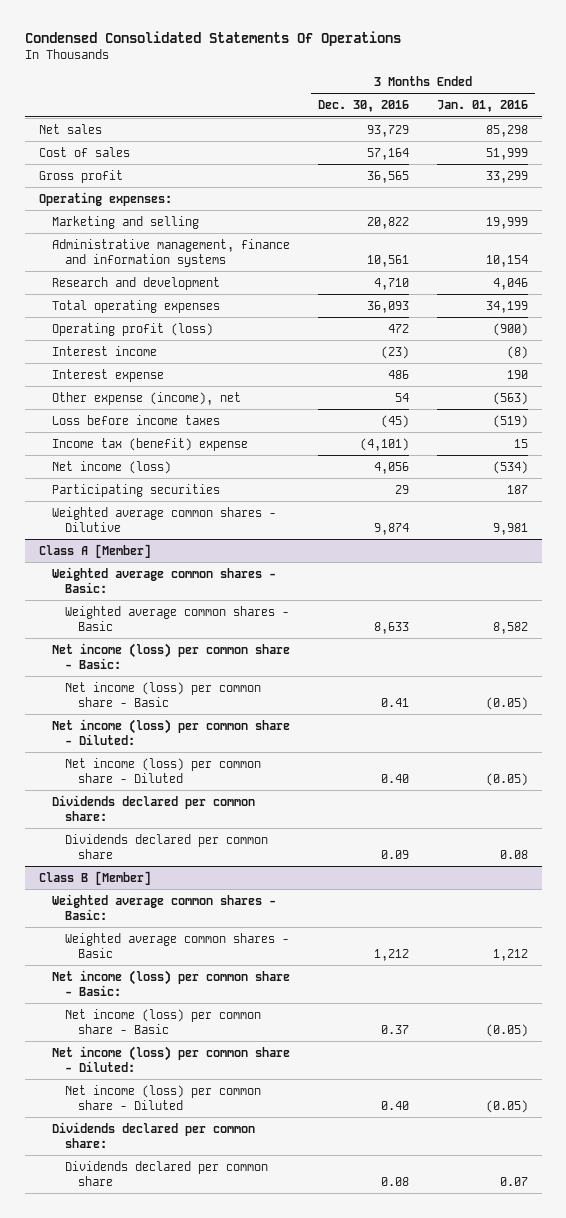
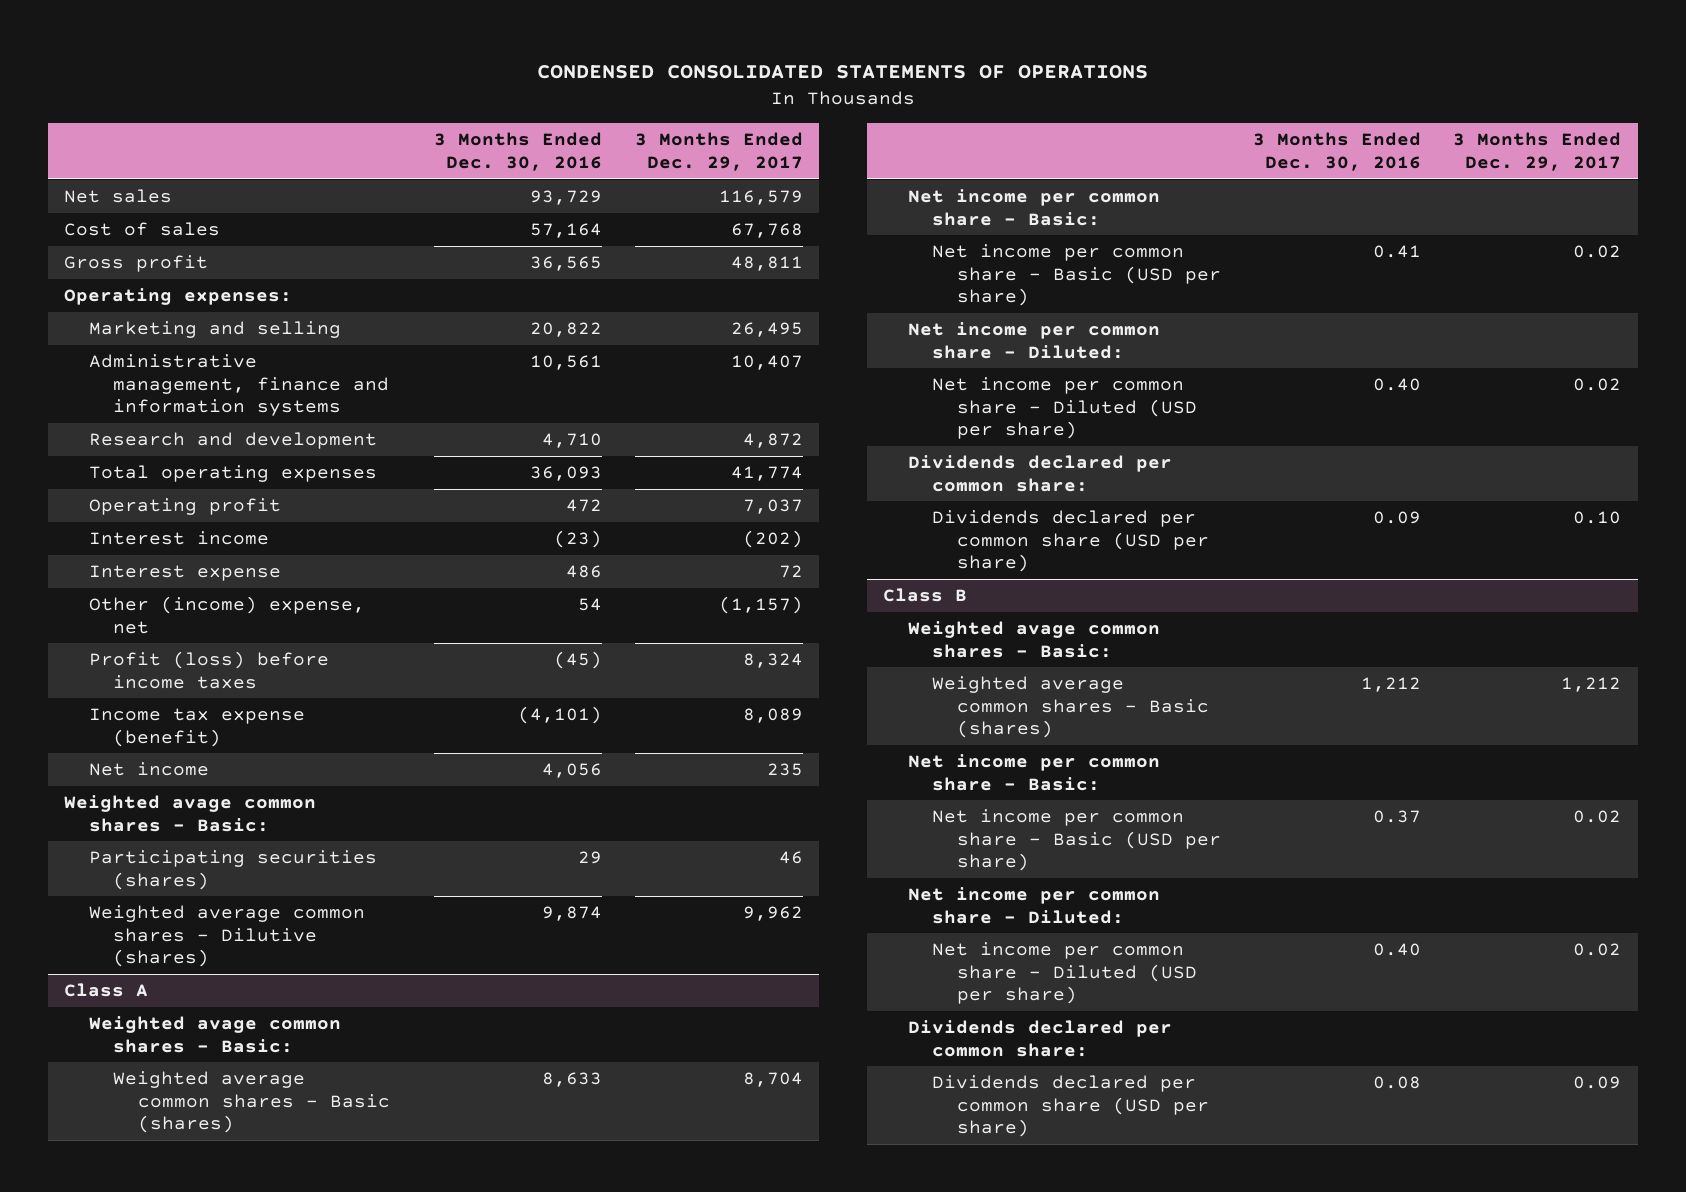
- Condensed Consolidated Statements Of Operations
+ CONDENSED CONSOLIDATED STATEMENTS OF OPERATIONS
- | 3 Months Ended Dec. 30, 2016 | 3 Months Ended Jan. 01, 2016
+ | 3 Months Ended Dec. 30, 2016 | 3 Months Ended Dec. 29, 2017
- Operating profit (loss) | 472 | (900)
+ Operating profit | 472 | 7,037
- Other expense (income), net | 54 | (563)
- Loss before income taxes | (45) | (519)
- Income tax (benefit) expense | (4,101) | 15
- Net income (loss) | 4,056 | (534)
- Participating securities | 29 | 187
- Weighted average common shares - Dilutive | 9,874 | 9,981
- Class A [Member]
- Weighted average common shares - Basic:
- Weighted average common shares - Basic | 8,633 | 8,582
- Net income (loss) per common share - Basic:
- Net income (loss) per common share - Basic | 0.41 | (0.05)
- Net income (loss) per common share - Diluted:
- Net income (loss) per common share - Diluted | 0.40 | (0.05)
+ Other (income) expense, net | 54 | (1,157)
+ Profit (loss) before income taxes | (45) | 8,324
+ Income tax expense (benefit) | (4,101) | 8,089
+ Net income | 4,056 | 235
+ Weighted avage common shares - Basic:
+ Participating securities (shares) | 29 | 46
+ Weighted average common shares - Dilutive (shares) | 9,874 | 9,962
+ Class A
+ Weighted avage common shares - Basic:
+ Weighted average common shares - Basic (shares) | 8,633 | 8,704
+ Net income per common share - Basic:
+ Net income per common share - Basic (USD per share) | 0.41 | 0.02
+ Net income per common share - Diluted:
+ Net income per common share - Diluted (USD per share) | 0.40 | 0.02
- Dividends declared per common share | 0.09 | 0.08
- Class B [Member]
- Weighted average common shares - Basic:
- Weighted average common shares - Basic | 1,212 | 1,212
- Net income (loss) per common share - Basic:
- Net income (loss) per common share - Basic | 0.37 | (0.05)
- Net income (loss) per common share - Diluted:
- Net income (loss) per common share - Diluted | 0.40 | (0.05)
+ Dividends declared per common share (USD per share) | 0.09 | 0.10
+ Class B
+ Weighted avage common shares - Basic:
+ Weighted average common shares - Basic (shares) | 1,212 | 1,212
+ Net income per common share - Basic:
+ Net income per common share - Basic (USD per share) | 0.37 | 0.02
+ Net income per common share - Diluted:
+ Net income per common share - Diluted (USD per share) | 0.40 | 0.02
- Dividends declared per common share | 0.08 | 0.07
+ Dividends declared per common share (USD per share) | 0.08 | 0.09

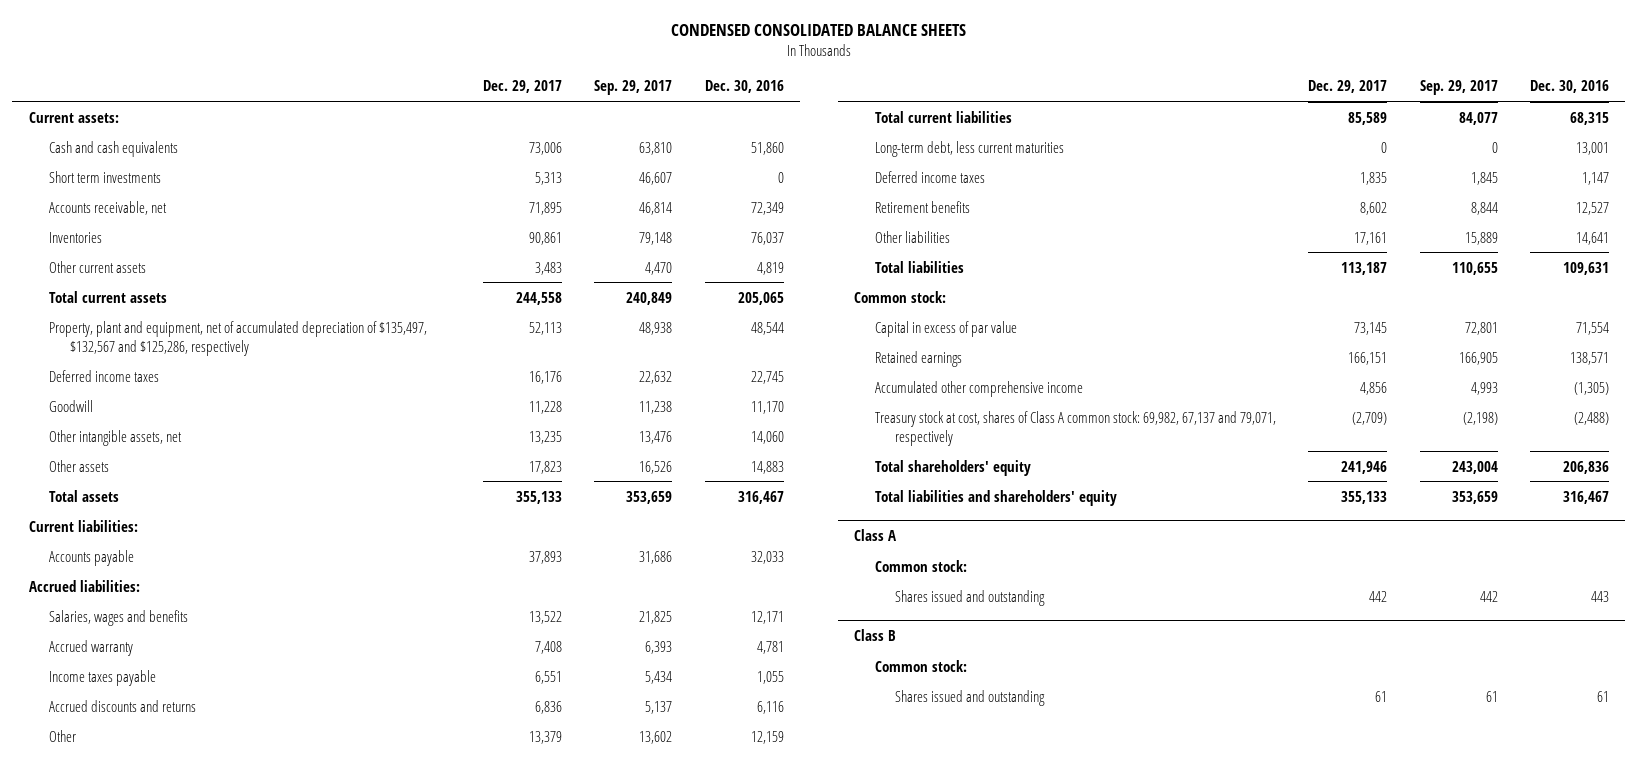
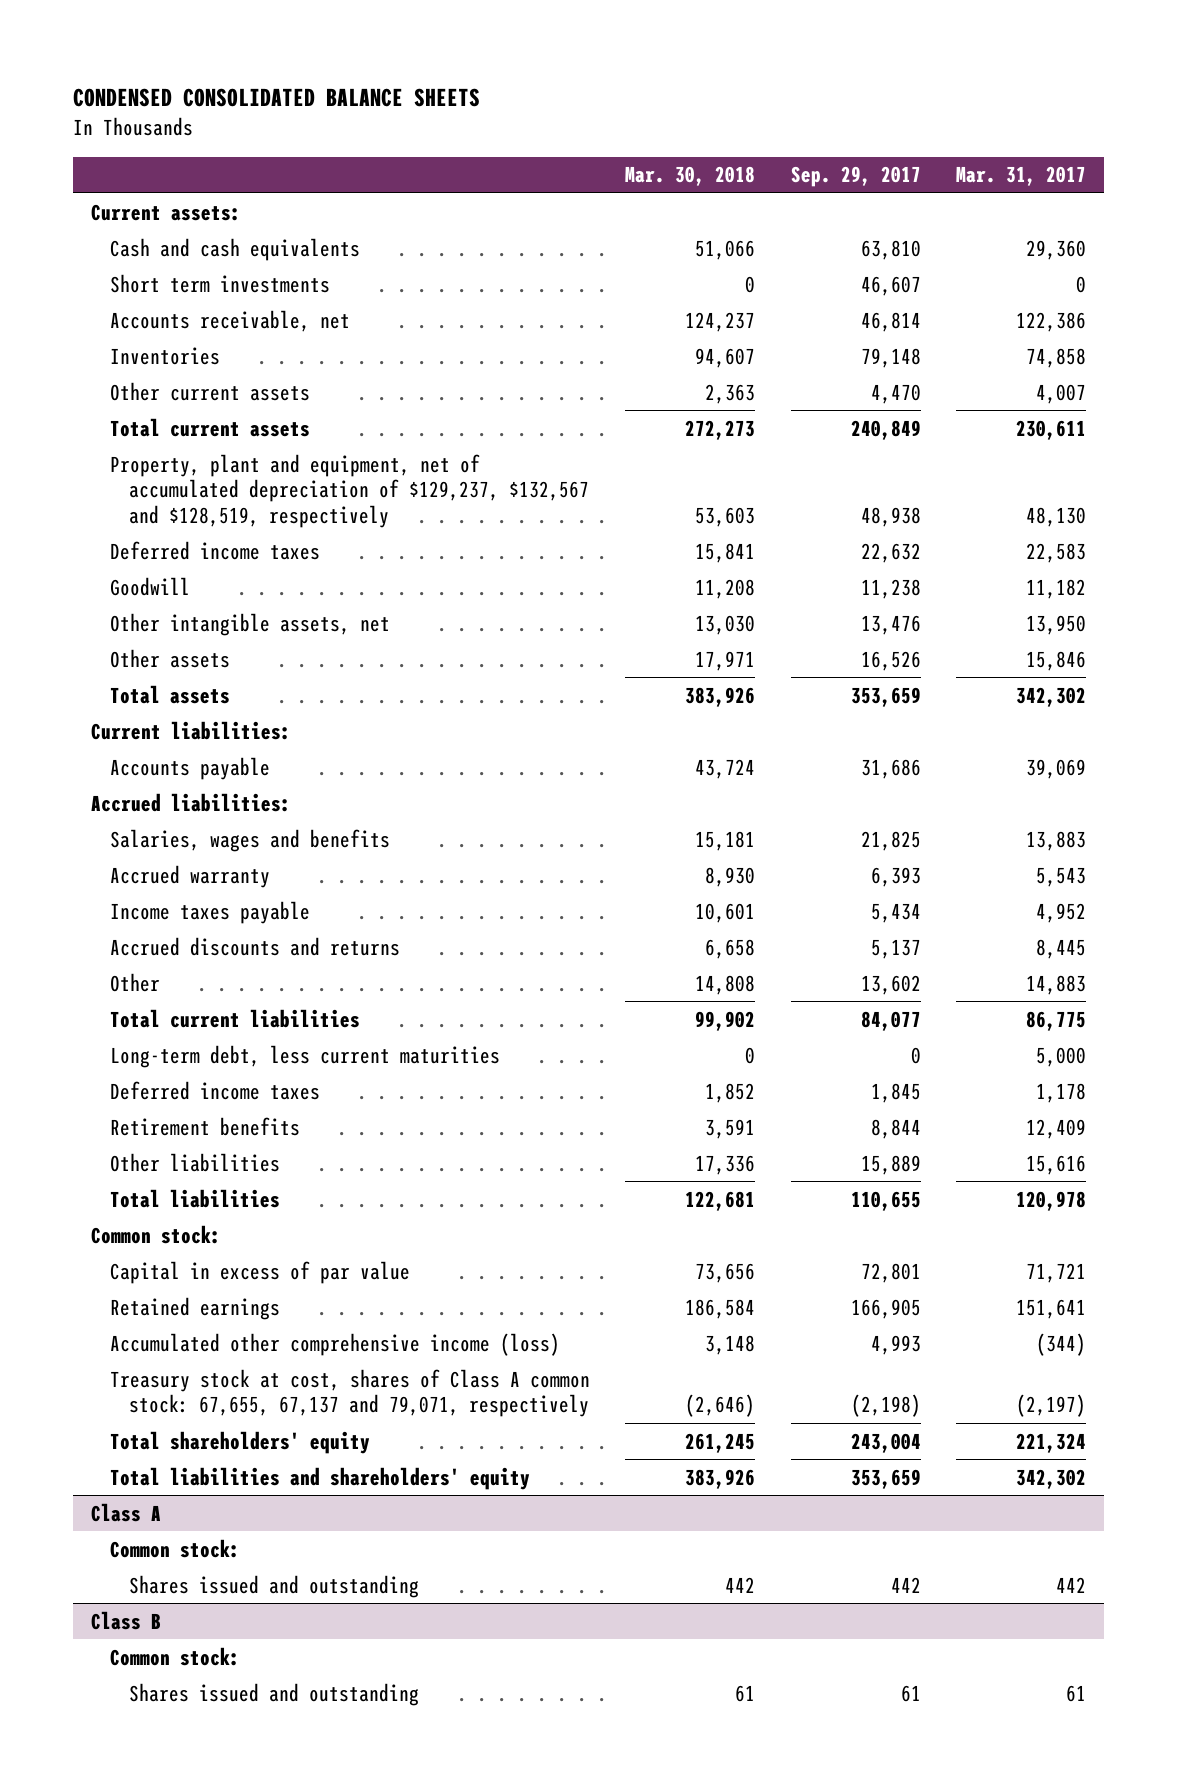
- | Dec. 29, 2017 | Sep. 29, 2017 | Dec. 30, 2016
+ | Mar. 30, 2018 | Sep. 29, 2017 | Mar. 31, 2017
- Property, plant and equipment, net of accumulated depreciation of $135,497, $132,567 and $125,286, respectively | 52,113 | 48,938 | 48,544
+ Property, plant and equipment, net of accumulated depreciation of $129,237, $132,567 and $128,519, respectively | 53,603 | 48,938 | 48,130
- Accumulated other comprehensive income | 4,856 | 4,993 | (1,305)
- Treasury stock at cost, shares of Class A common stock: 69,982, 67,137 and 79,071, respectively | (2,709) | (2,198) | (2,488)
+ Accumulated other comprehensive income (loss) | 3,148 | 4,993 | (344)
+ Treasury stock at cost, shares of Class A common stock: 67,655, 67,137 and 79,071, respectively | (2,646) | (2,198) | (2,197)

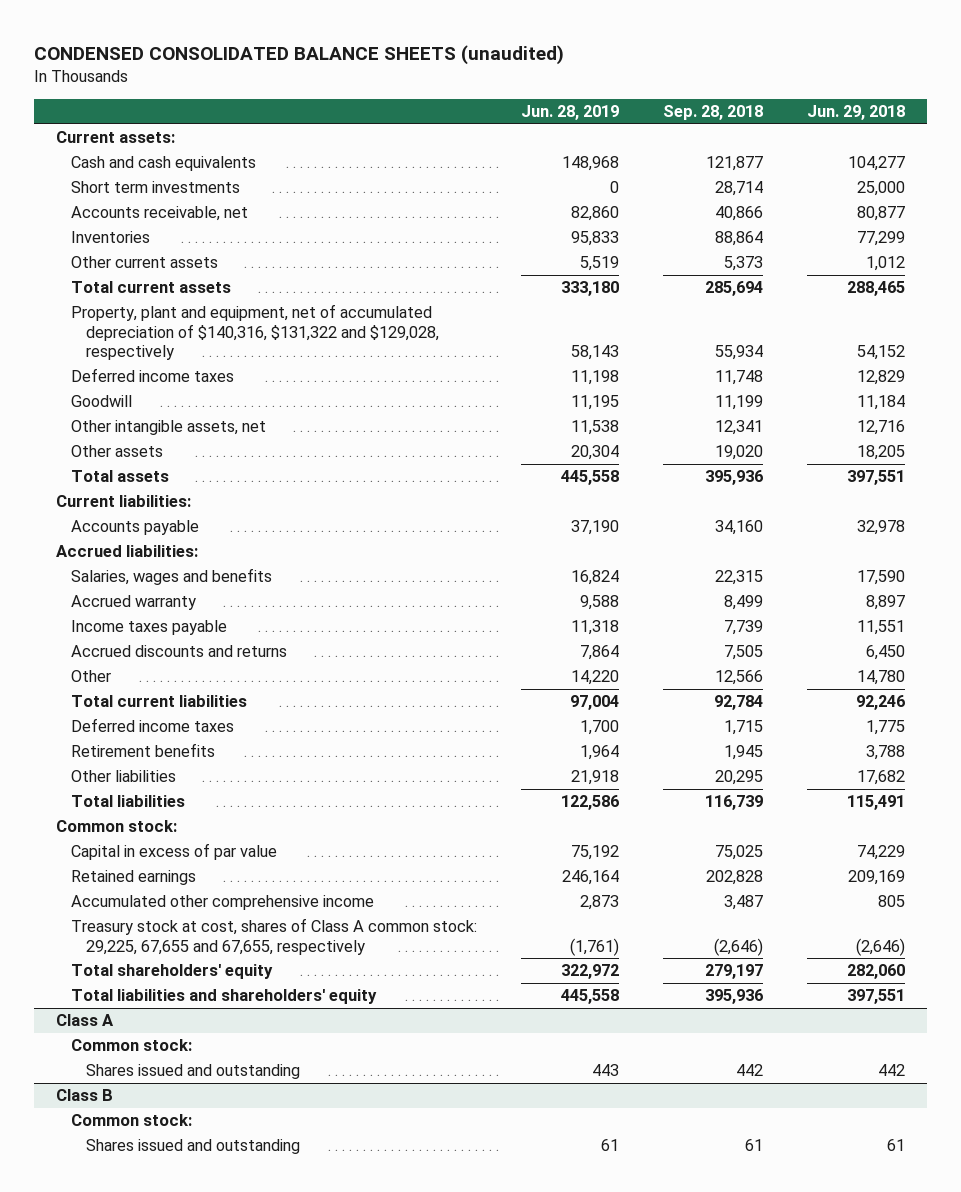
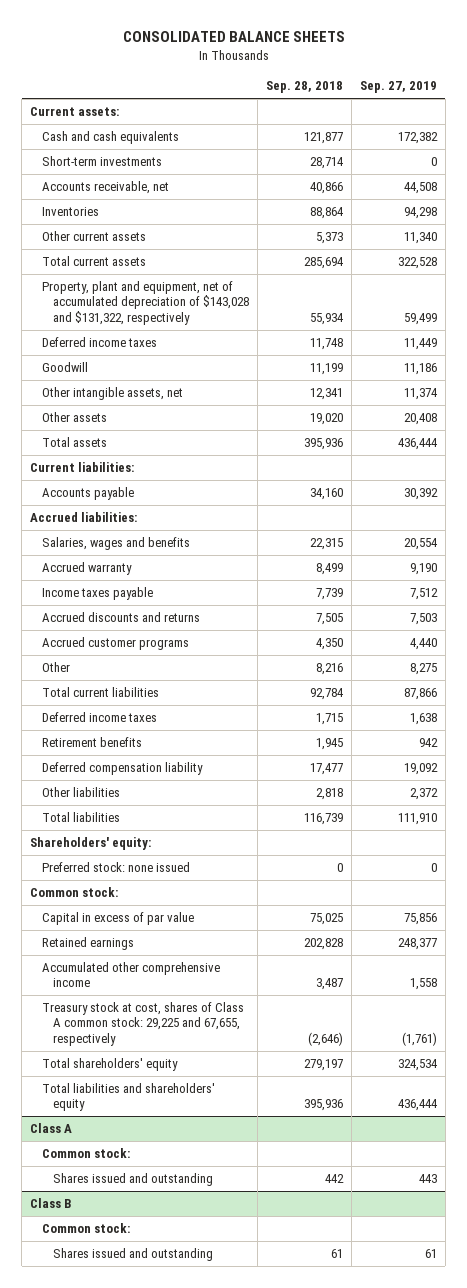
- CONDENSED CONSOLIDATED BALANCE SHEETS (unaudited)
+ CONSOLIDATED BALANCE SHEETS
- | Jun. 28, 2019 | Sep. 28, 2018 | Jun. 29, 2018
+ | Sep. 28, 2018 | Sep. 27, 2019
- Short term investments | 0 | 28,714 | 25,000
+ Short-term investments | 28,714 | 0
- Property, plant and equipment, net of accumulated depreciation of $140,316, $131,322 and $129,028, respectively | 58,143 | 55,934 | 54,152
+ Property, plant and equipment, net of accumulated depreciation of $143,028 and $131,322, respectively | 55,934 | 59,499
- Other | 14,220 | 12,566 | 14,780
+ Accrued customer programs | 4,350 | 4,440
+ Other | 8,216 | 8,275
- Other liabilities | 21,918 | 20,295 | 17,682
+ Deferred compensation liability | 17,477 | 19,092
+ Other liabilities | 2,818 | 2,372
+ Shareholders' equity:
+ Preferred stock: none issued | 0 | 0
- Treasury stock at cost, shares of Class A common stock: 29,225, 67,655 and 67,655, respectively | (1,761) | (2,646) | (2,646)
+ Treasury stock at cost, shares of Class A common stock: 29,225 and 67,655, respectively | (2,646) | (1,761)

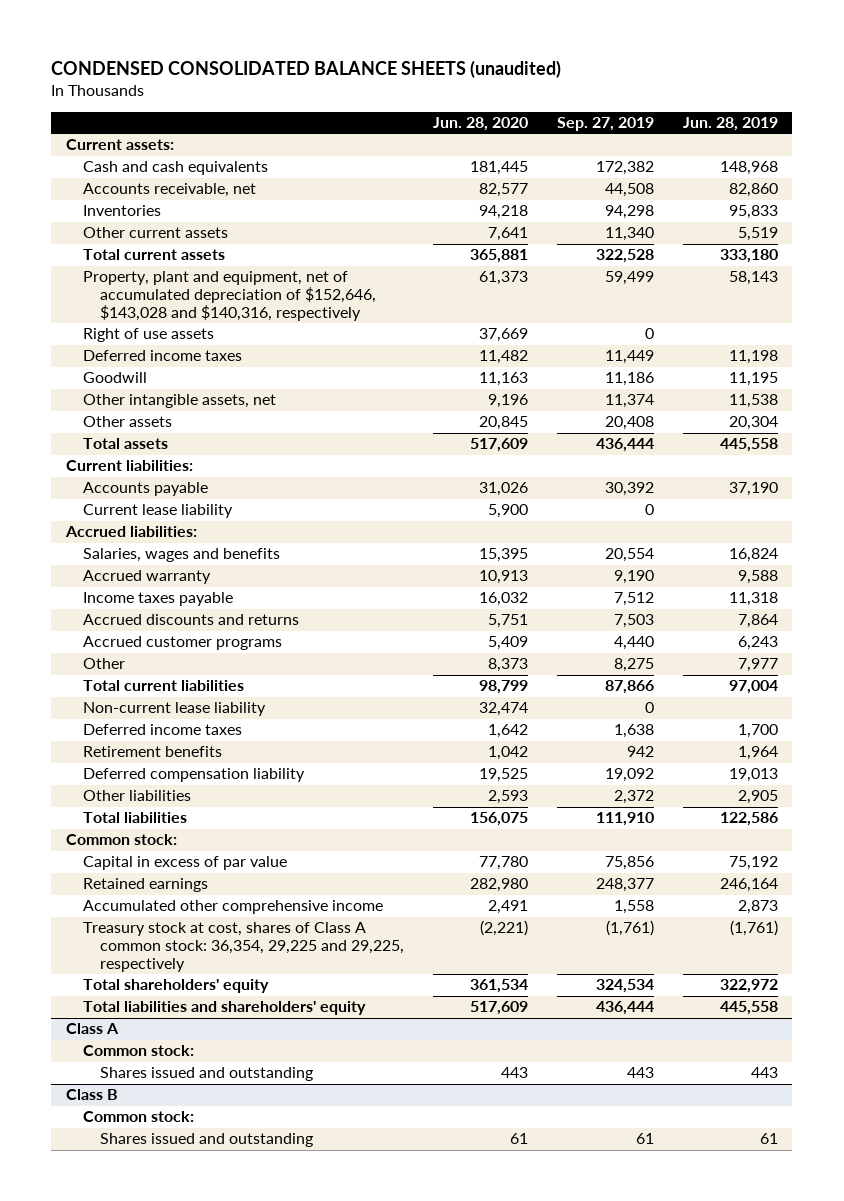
- CONSOLIDATED BALANCE SHEETS
+ CONDENSED CONSOLIDATED BALANCE SHEETS (unaudited)
- | Sep. 28, 2018 | Sep. 27, 2019
+ | Jun. 28, 2020 | Sep. 27, 2019 | Jun. 28, 2019
- Short-term investments | 28,714 | 0
- Property, plant and equipment, net of accumulated depreciation of $143,028 and $131,322, respectively | 55,934 | 59,499
+ Property, plant and equipment, net of accumulated depreciation of $152,646, $143,028 and $140,316, respectively | 61,373 | 59,499 | 58,143
+ Right of use assets | 37,669 | 0 |
+ Current lease liability | 5,900 | 0 |
+ Non-current lease liability | 32,474 | 0 |
- Shareholders' equity:
- Preferred stock: none issued | 0 | 0
- Treasury stock at cost, shares of Class A common stock: 29,225 and 67,655, respectively | (2,646) | (1,761)
+ Treasury stock at cost, shares of Class A common stock: 36,354, 29,225 and 29,225, respectively | (2,221) | (1,761) | (1,761)

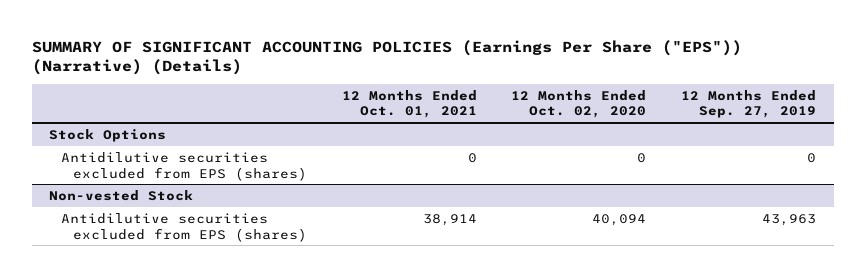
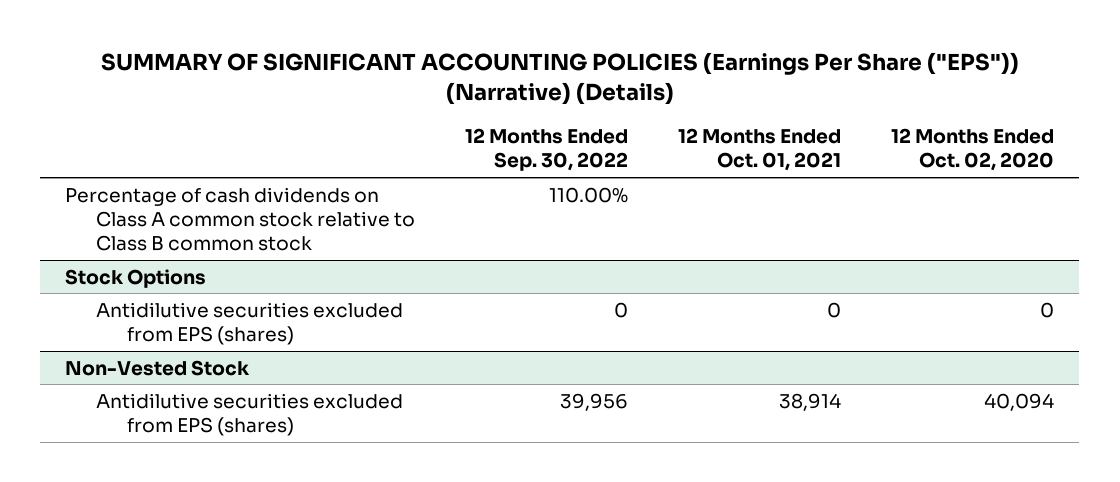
- | 12 Months Ended Oct. 01, 2021 | 12 Months Ended Oct. 02, 2020 | 12 Months Ended Sep. 27, 2019
+ | 12 Months Ended Sep. 30, 2022 | 12 Months Ended Oct. 01, 2021 | 12 Months Ended Oct. 02, 2020
+ Percentage of cash dividends on Class A common stock relative to Class B common stock | 110.00% | |
- Non-vested Stock
+ Non-Vested Stock

